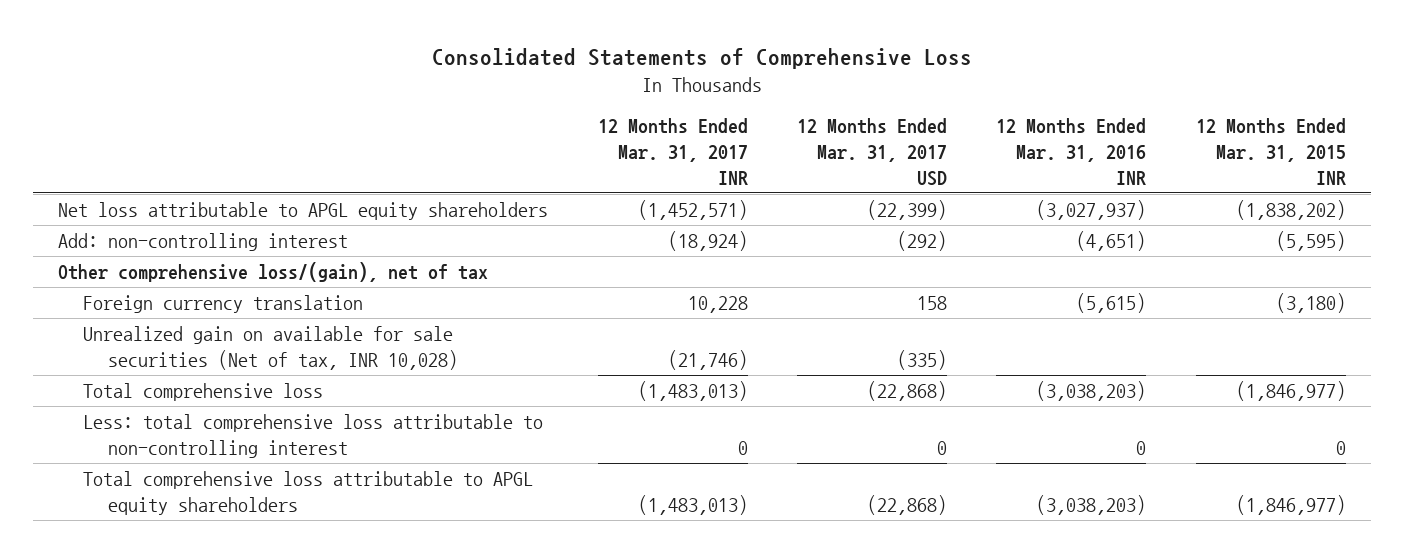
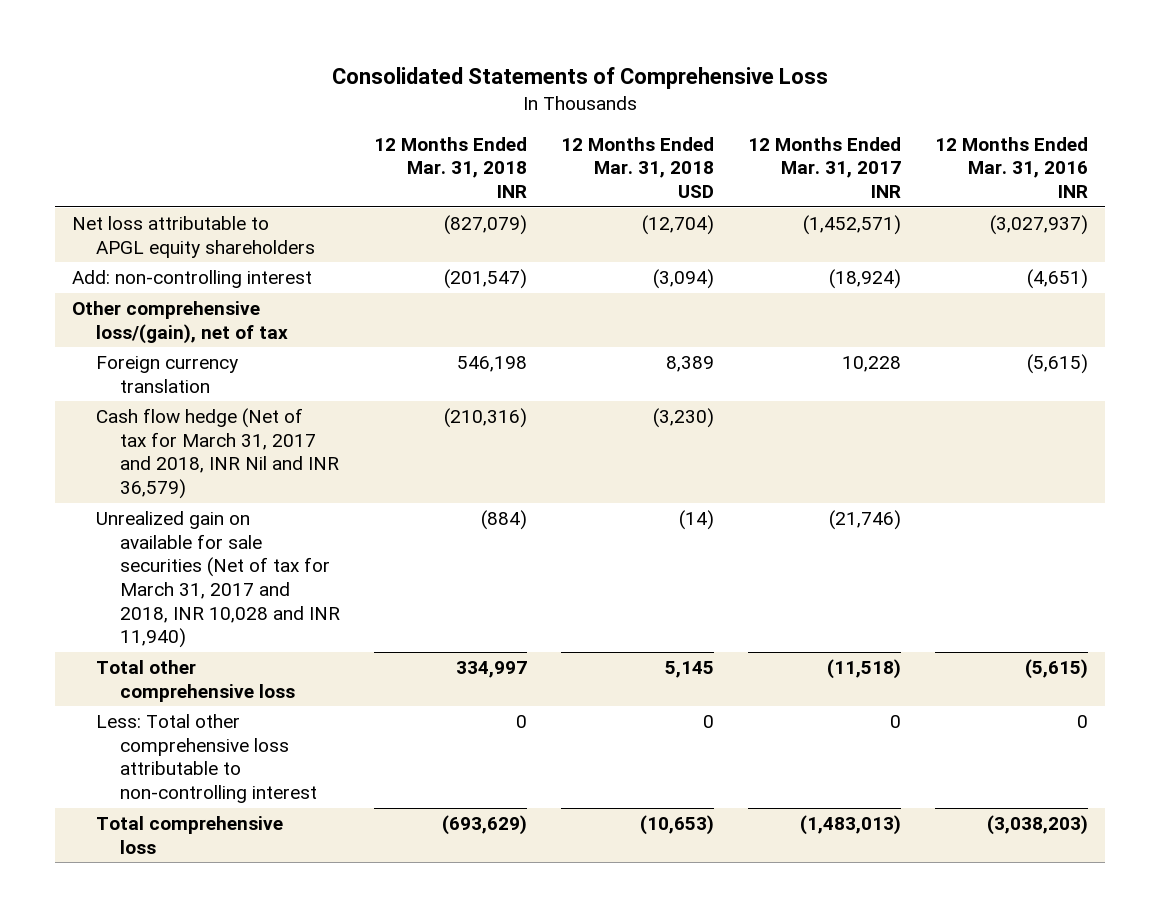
- | 12 Months Ended Mar. 31, 2017 INR | 12 Months Ended Mar. 31, 2017 USD | 12 Months Ended Mar. 31, 2016 INR | 12 Months Ended Mar. 31, 2015 INR
+ | 12 Months Ended Mar. 31, 2018 INR | 12 Months Ended Mar. 31, 2018 USD | 12 Months Ended Mar. 31, 2017 INR | 12 Months Ended Mar. 31, 2016 INR
- Unrealized gain on available for sale securities (Net of tax, INR 10,028) | (21,746) | (335) | |
+ Cash flow hedge (Net of tax for March 31, 2017 and 2018, INR Nil and INR 36,579) | (210,316) | (3,230) | |
+ Unrealized gain on available for sale securities (Net of tax for March 31, 2017 and 2018, INR 10,028 and INR 11,940) | (884) | (14) | (21,746) |
+ Total other comprehensive loss | 334,997 | 5,145 | (11,518) | (5,615)
+ Less: Total other comprehensive loss attributable to non-controlling interest | 0 | 0 | 0 | 0
- Less: total comprehensive loss attributable to non-controlling interest | 0 | 0 | 0 | 0
- Total comprehensive loss attributable to APGL equity shareholders | (1,483,013) | (22,868) | (3,038,203) | (1,846,977)

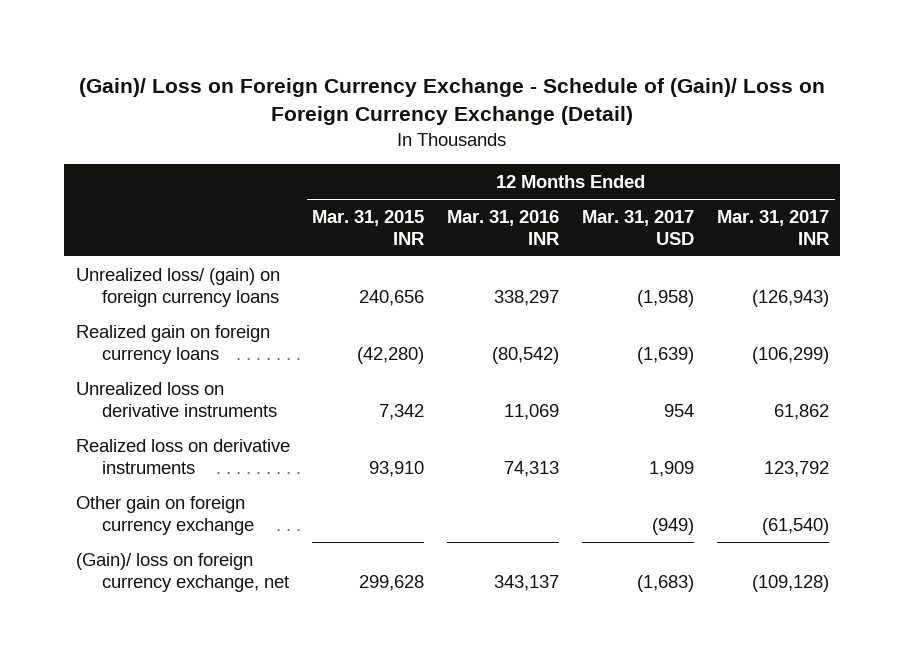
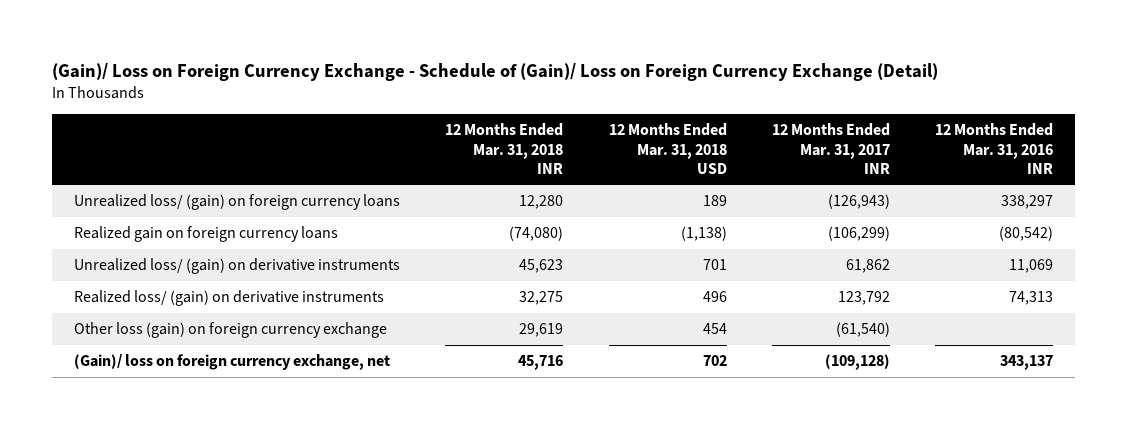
- | 12 Months Ended Mar. 31, 2015 INR | 12 Months Ended Mar. 31, 2016 INR | 12 Months Ended Mar. 31, 2017 USD | 12 Months Ended Mar. 31, 2017 INR
+ | 12 Months Ended Mar. 31, 2018 INR | 12 Months Ended Mar. 31, 2018 USD | 12 Months Ended Mar. 31, 2017 INR | 12 Months Ended Mar. 31, 2016 INR
- Unrealized loss on derivative instruments | 7,342 | 11,069 | 954 | 61,862
- Realized loss on derivative instruments | 93,910 | 74,313 | 1,909 | 123,792
- Other gain on foreign currency exchange | | | (949) | (61,540)
+ Unrealized loss/ (gain) on derivative instruments | 45,623 | 701 | 61,862 | 11,069
+ Realized loss/ (gain) on derivative instruments | 32,275 | 496 | 123,792 | 74,313
+ Other loss (gain) on foreign currency exchange | 29,619 | 454 | (61,540) |

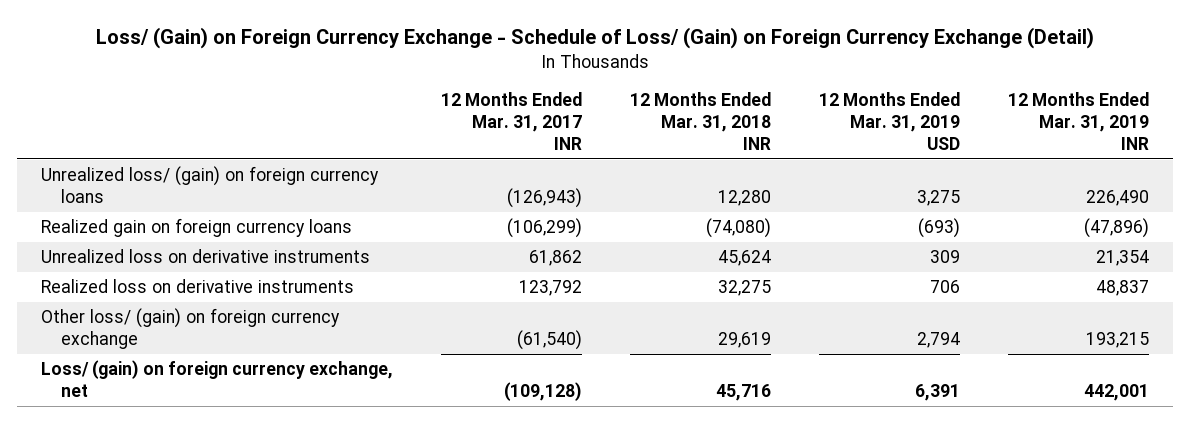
- (Gain)/ Loss on Foreign Currency Exchange - Schedule of (Gain)/ Loss on Foreign Currency Exchange (Detail)
+ Loss/ (Gain) on Foreign Currency Exchange - Schedule of Loss/ (Gain) on Foreign Currency Exchange (Detail)
- | 12 Months Ended Mar. 31, 2018 INR | 12 Months Ended Mar. 31, 2018 USD | 12 Months Ended Mar. 31, 2017 INR | 12 Months Ended Mar. 31, 2016 INR
+ | 12 Months Ended Mar. 31, 2017 INR | 12 Months Ended Mar. 31, 2018 INR | 12 Months Ended Mar. 31, 2019 USD | 12 Months Ended Mar. 31, 2019 INR
- Unrealized loss/ (gain) on derivative instruments | 45,623 | 701 | 61,862 | 11,069
- Realized loss/ (gain) on derivative instruments | 32,275 | 496 | 123,792 | 74,313
- Other loss (gain) on foreign currency exchange | 29,619 | 454 | (61,540) |
- (Gain)/ loss on foreign currency exchange, net | 45,716 | 702 | (109,128) | 343,137
+ Unrealized loss on derivative instruments | 61,862 | 45,624 | 309 | 21,354
+ Realized loss on derivative instruments | 123,792 | 32,275 | 706 | 48,837
+ Other loss/ (gain) on foreign currency exchange | (61,540) | 29,619 | 2,794 | 193,215
+ Loss/ (gain) on foreign currency exchange, net | (109,128) | 45,716 | 6,391 | 442,001

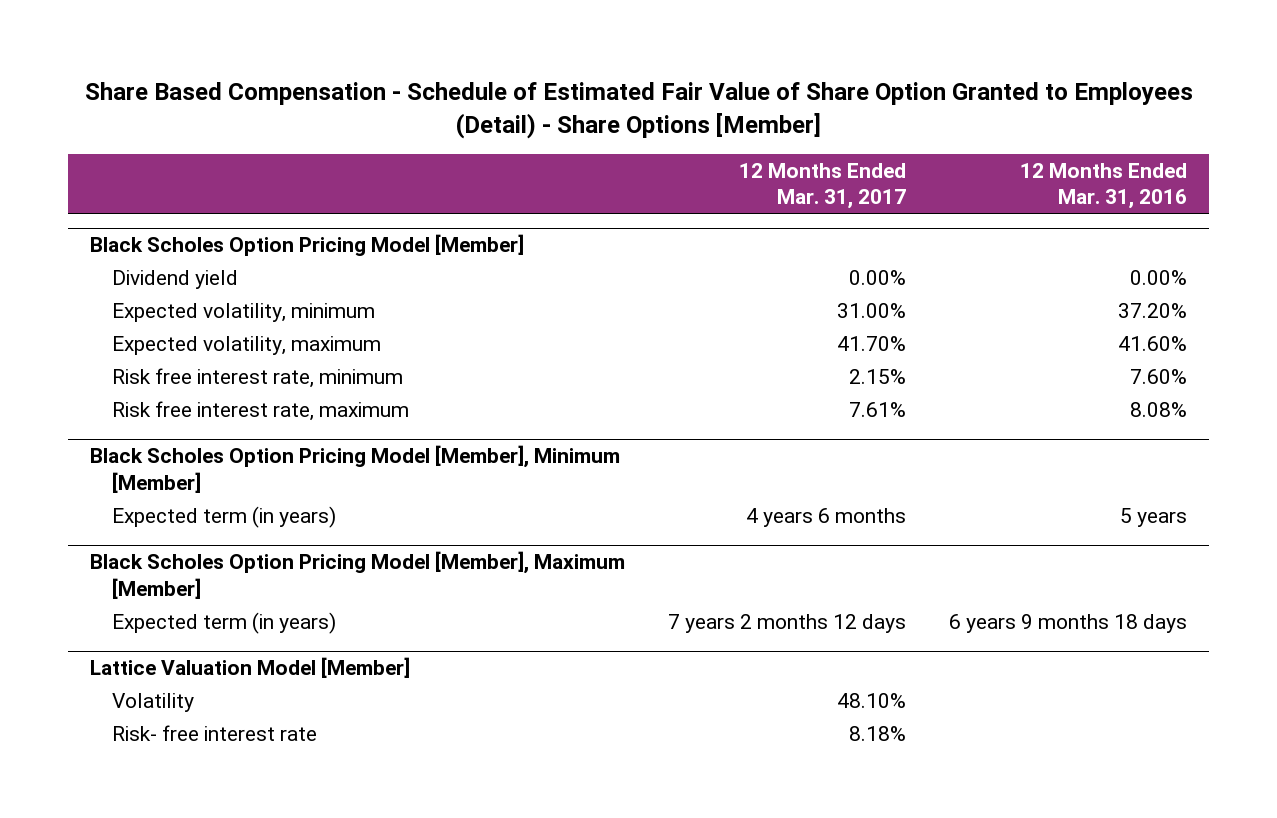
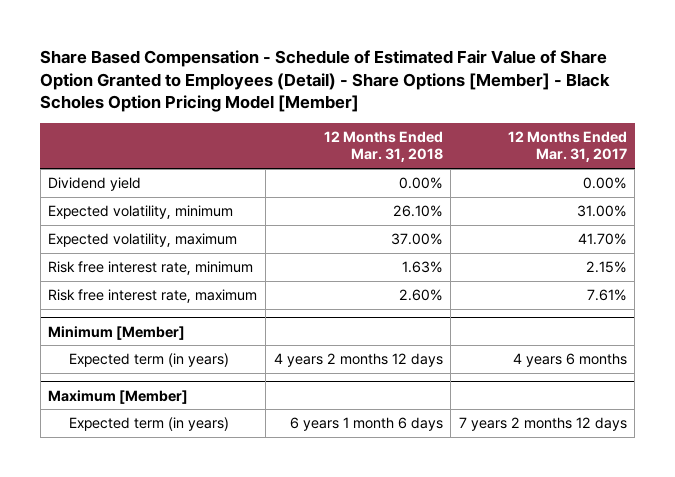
- Share Based Compensation - Schedule of Estimated Fair Value of Share Option Granted to Employees (Detail) - Share Options [Member]
+ Share Based Compensation - Schedule of Estimated Fair Value of Share Option Granted to Employees (Detail) - Share Options [Member] - Black Scholes Option Pricing Model [Member]
- | 12 Months Ended Mar. 31, 2017 | 12 Months Ended Mar. 31, 2016
+ | 12 Months Ended Mar. 31, 2018 | 12 Months Ended Mar. 31, 2017
- Black Scholes Option Pricing Model [Member]
- Black Scholes Option Pricing Model [Member], Minimum [Member]
+ Minimum [Member]
- Black Scholes Option Pricing Model [Member], Maximum [Member]
+ Maximum [Member]
- Lattice Valuation Model [Member]
- Volatility | 48.10% |
- Risk- free interest rate | 8.18% |

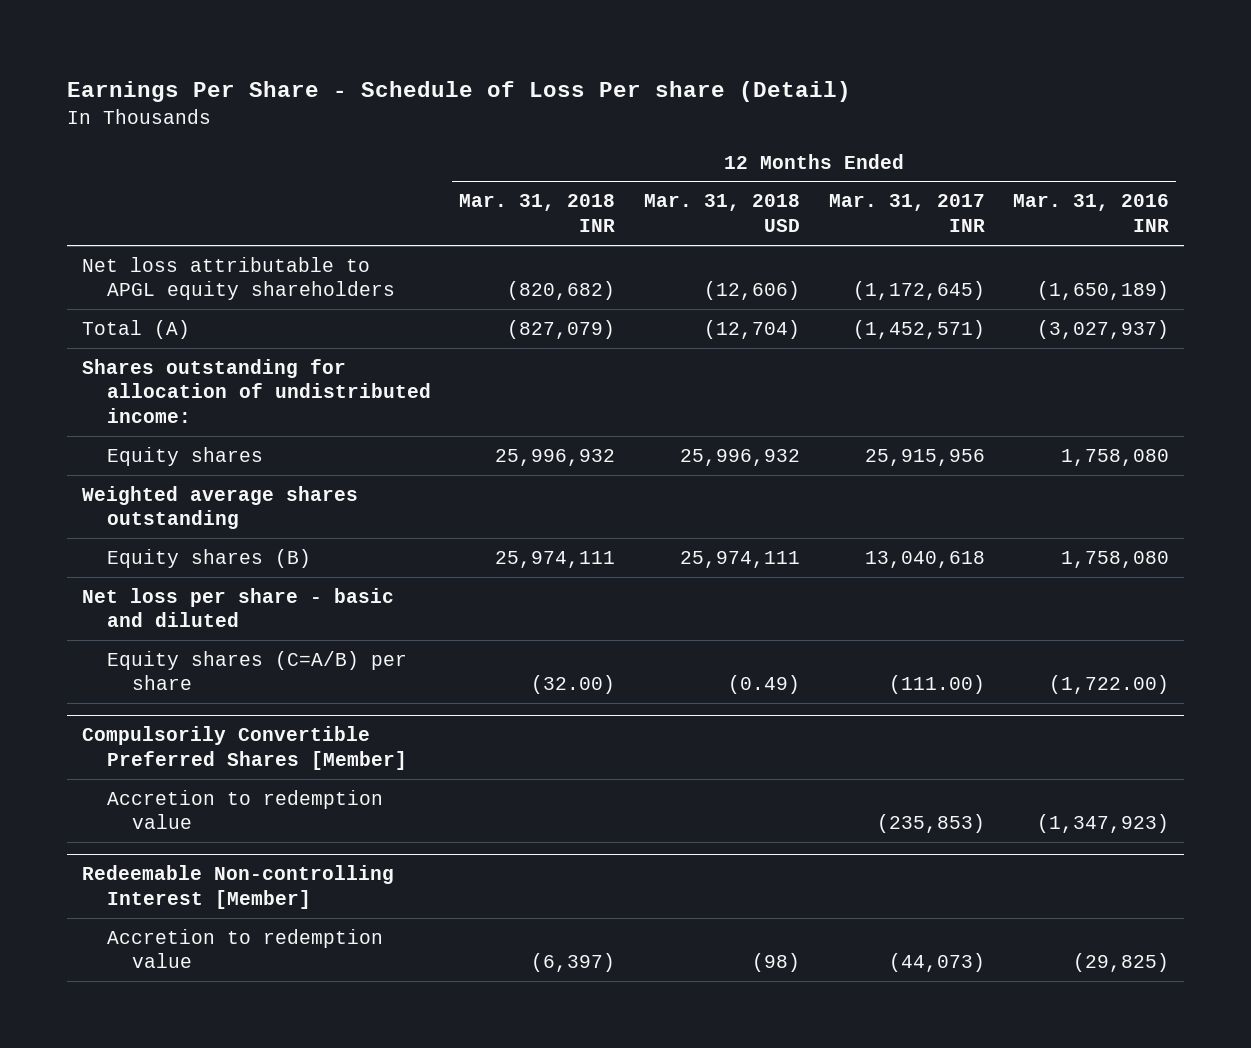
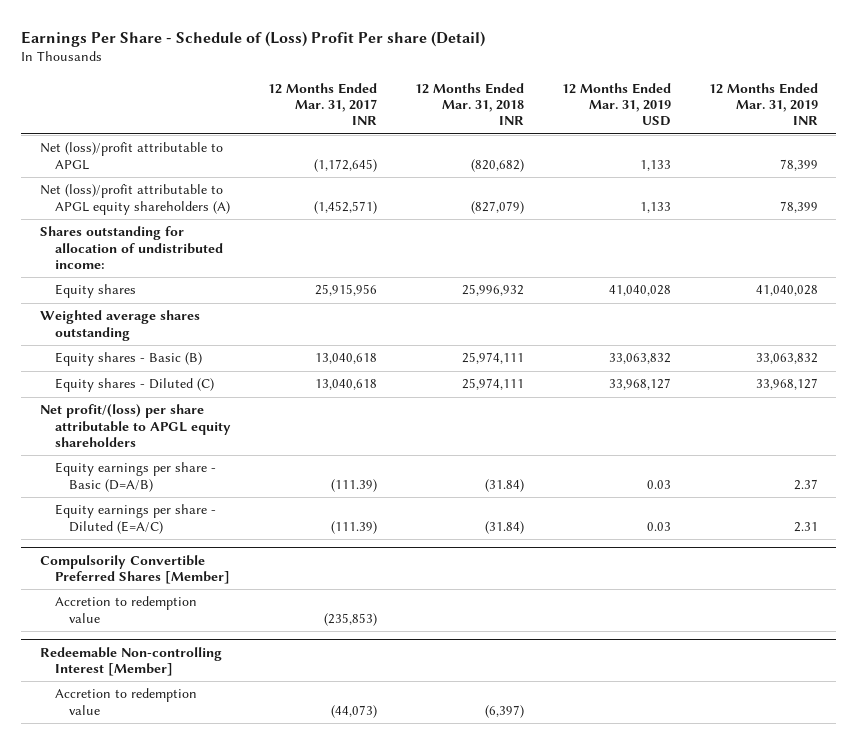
- Earnings Per Share - Schedule of Loss Per share (Detail)
+ Earnings Per Share - Schedule of (Loss) Profit Per share (Detail)
- | 12 Months Ended Mar. 31, 2018 INR | 12 Months Ended Mar. 31, 2018 USD | 12 Months Ended Mar. 31, 2017 INR | 12 Months Ended Mar. 31, 2016 INR
+ | 12 Months Ended Mar. 31, 2017 INR | 12 Months Ended Mar. 31, 2018 INR | 12 Months Ended Mar. 31, 2019 USD | 12 Months Ended Mar. 31, 2019 INR
- Net loss attributable to APGL equity shareholders | (820,682) | (12,606) | (1,172,645) | (1,650,189)
- Total (A) | (827,079) | (12,704) | (1,452,571) | (3,027,937)
+ Net (loss)/profit attributable to APGL | (1,172,645) | (820,682) | 1,133 | 78,399
+ Net (loss)/profit attributable to APGL equity shareholders (A) | (1,452,571) | (827,079) | 1,133 | 78,399
- Equity shares (B) | 25,974,111 | 25,974,111 | 13,040,618 | 1,758,080
- Net loss per share - basic and diluted
- Equity shares (C=A/B) per share | (32.00) | (0.49) | (111.00) | (1,722.00)
+ Equity shares - Basic (B) | 13,040,618 | 25,974,111 | 33,063,832 | 33,063,832
+ Equity shares - Diluted (C) | 13,040,618 | 25,974,111 | 33,968,127 | 33,968,127
+ Net profit/(loss) per share attributable to APGL equity shareholders
+ Equity earnings per share - Basic (D=A/B) | (111.39) | (31.84) | 0.03 | 2.37
+ Equity earnings per share - Diluted (E=A/C) | (111.39) | (31.84) | 0.03 | 2.31

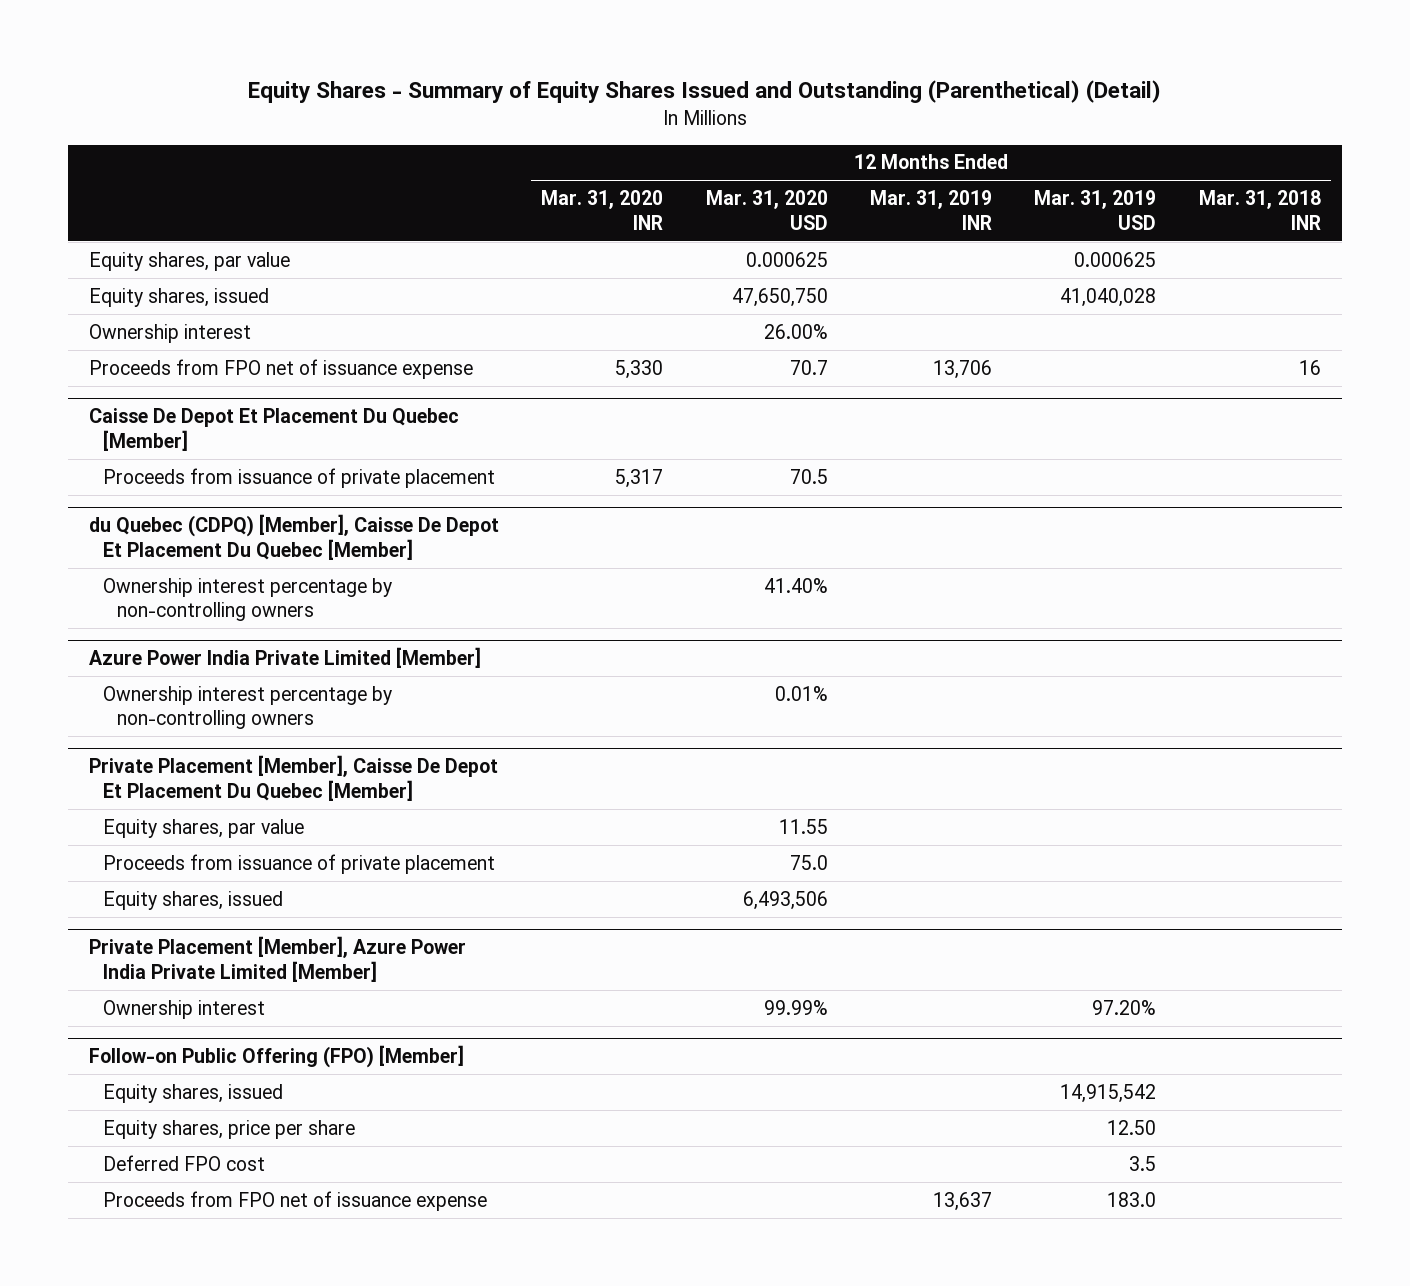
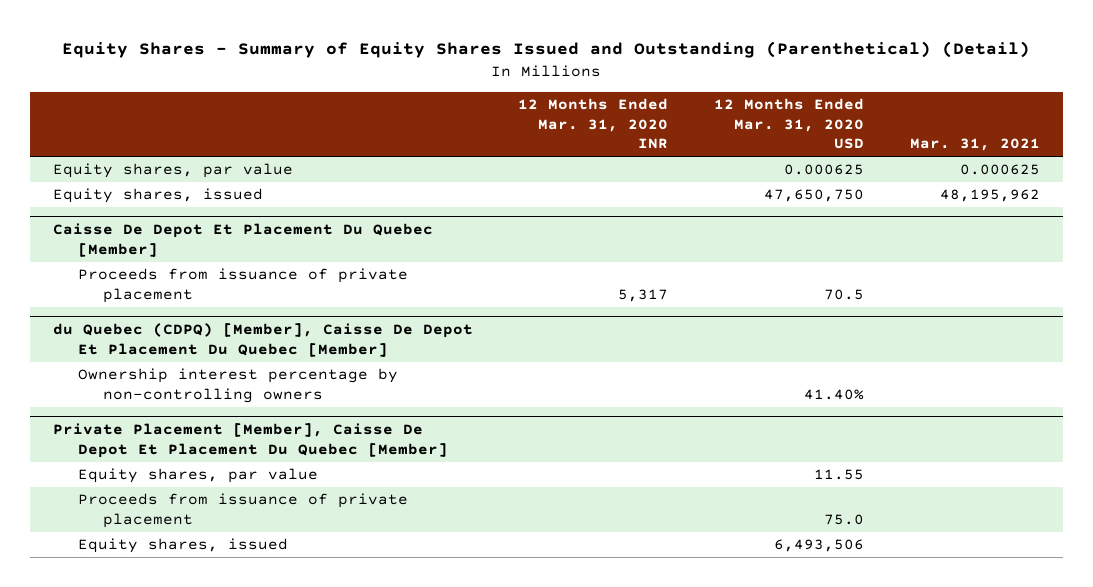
- | 12 Months Ended Mar. 31, 2020 INR | 12 Months Ended Mar. 31, 2020 USD | 12 Months Ended Mar. 31, 2019 INR | 12 Months Ended Mar. 31, 2019 USD | 12 Months Ended Mar. 31, 2018 INR
+ | 12 Months Ended Mar. 31, 2020 INR | 12 Months Ended Mar. 31, 2020 USD | Mar. 31, 2021
- Ownership interest | | 26.00% | | |
- Proceeds from FPO net of issuance expense | 5,330 | 70.7 | 13,706 | | 16
- Azure Power India Private Limited [Member]
- Ownership interest percentage by non-controlling owners | | 0.01% | | |
- Private Placement [Member], Azure Power India Private Limited [Member]
- Ownership interest | | 99.99% | | 97.20% |
- Follow-on Public Offering (FPO) [Member]
- Equity shares, issued | | | | 14,915,542 |
- Equity shares, price per share | | | | 12.50 |
- Deferred FPO cost | | | | 3.5 |
- Proceeds from FPO net of issuance expense | | | 13,637 | 183.0 |

